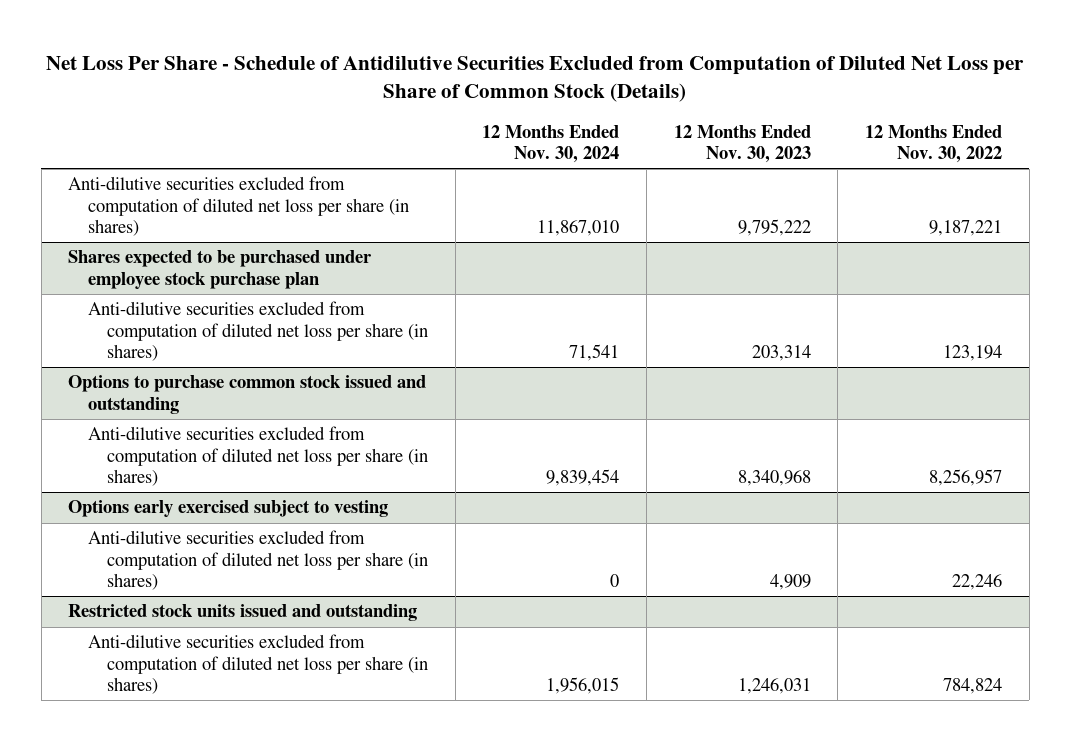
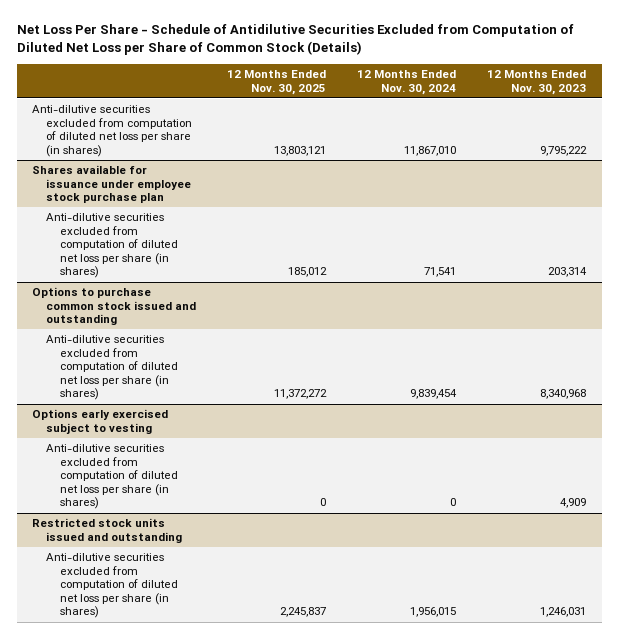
- | 12 Months Ended Nov. 30, 2024 | 12 Months Ended Nov. 30, 2023 | 12 Months Ended Nov. 30, 2022
+ | 12 Months Ended Nov. 30, 2025 | 12 Months Ended Nov. 30, 2024 | 12 Months Ended Nov. 30, 2023
- Shares expected to be purchased under employee stock purchase plan
+ Shares available for issuance under employee stock purchase plan

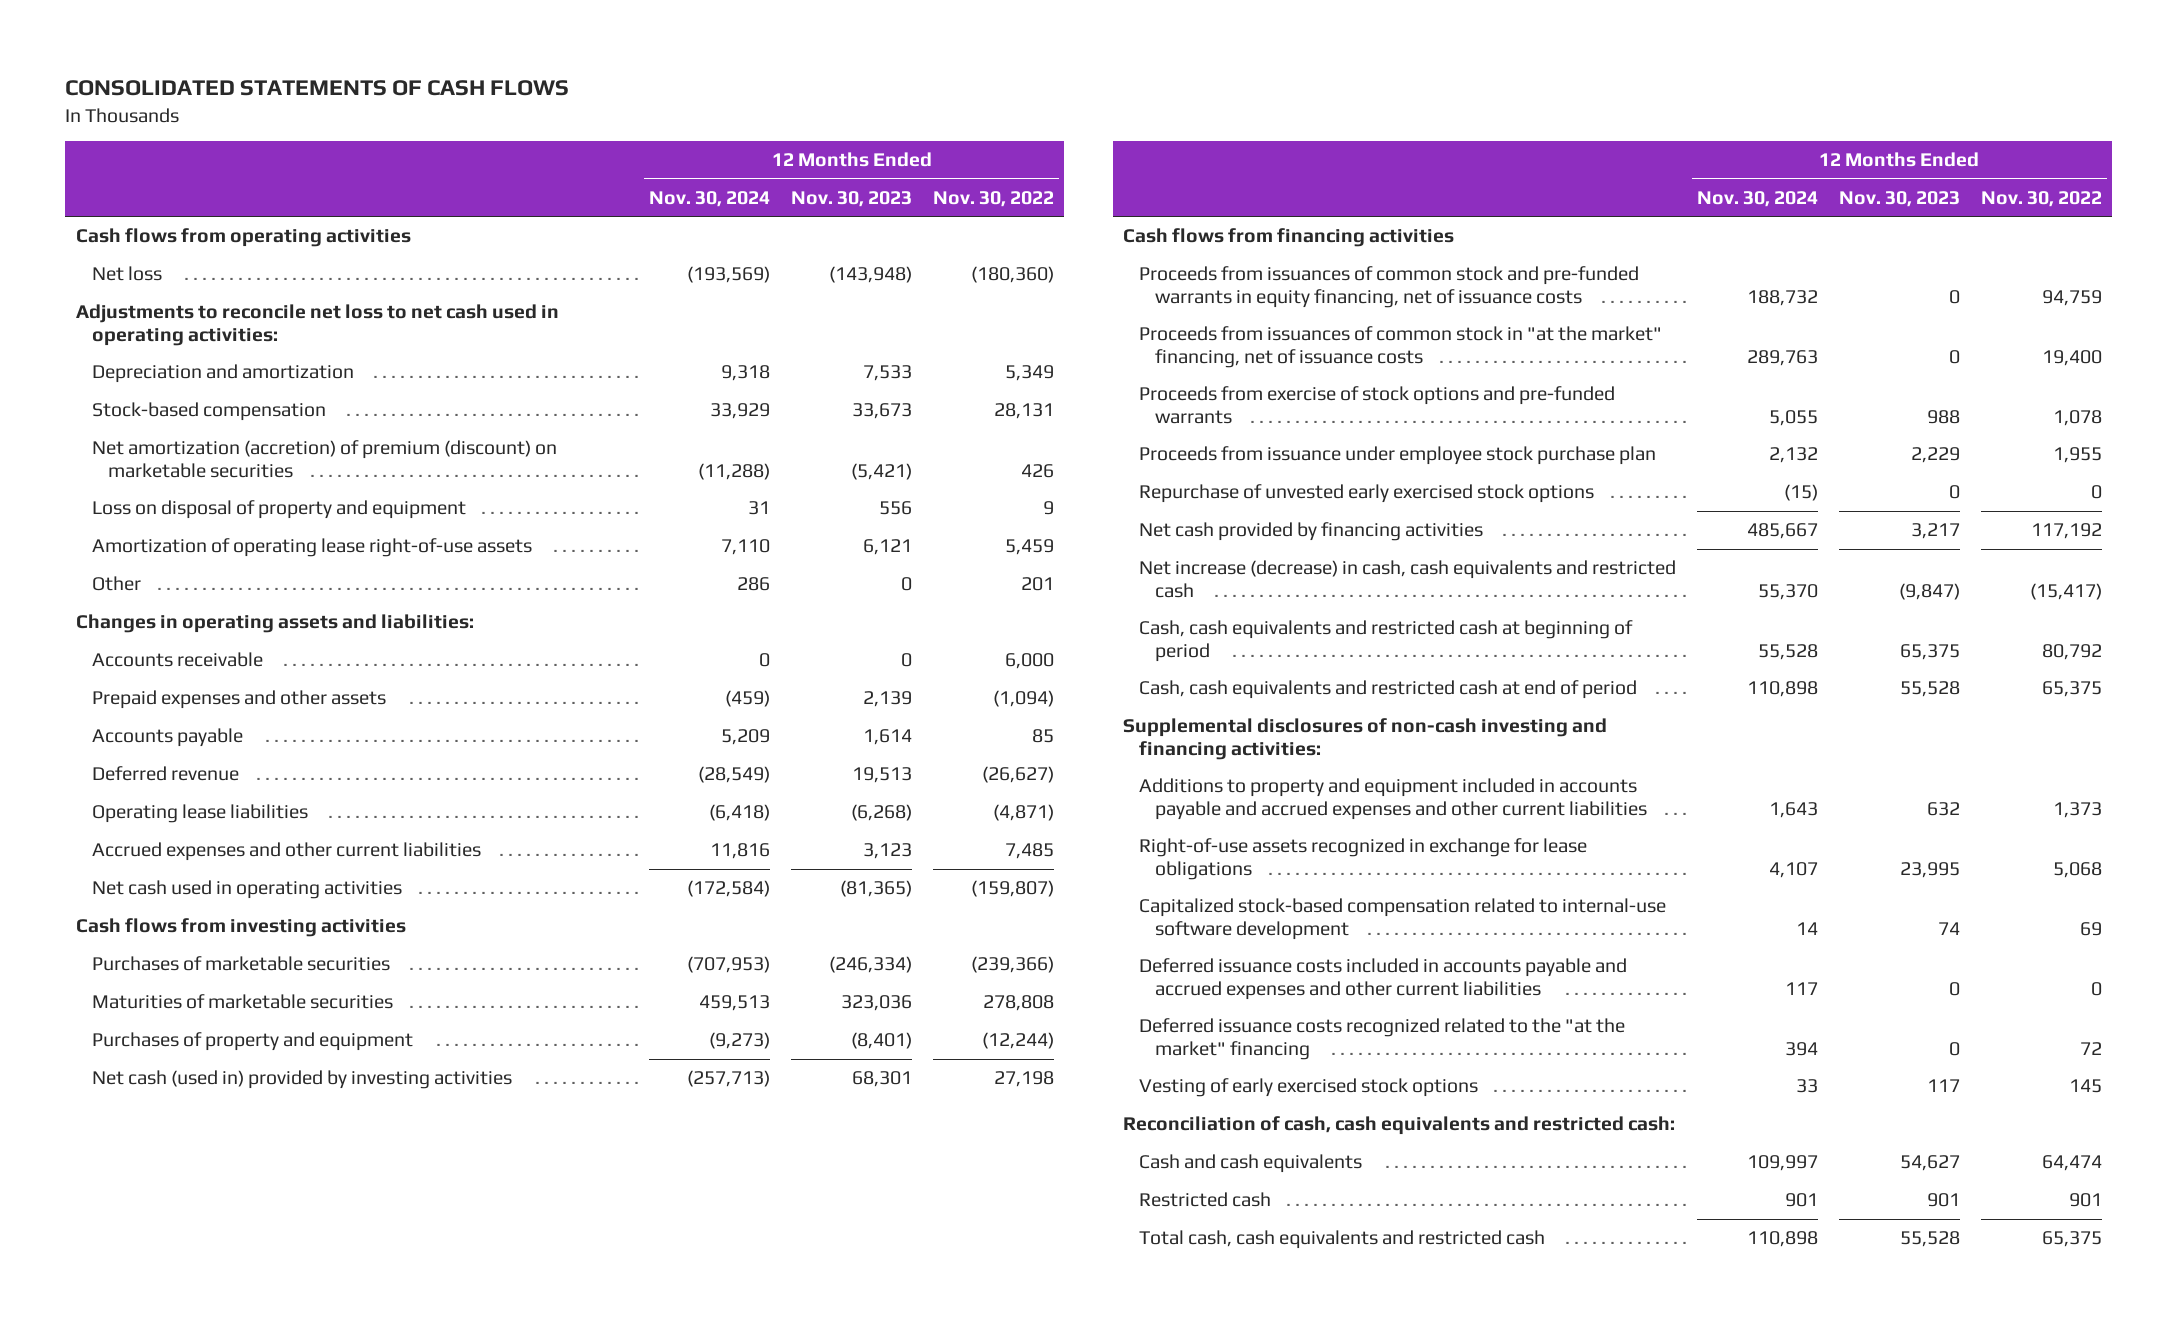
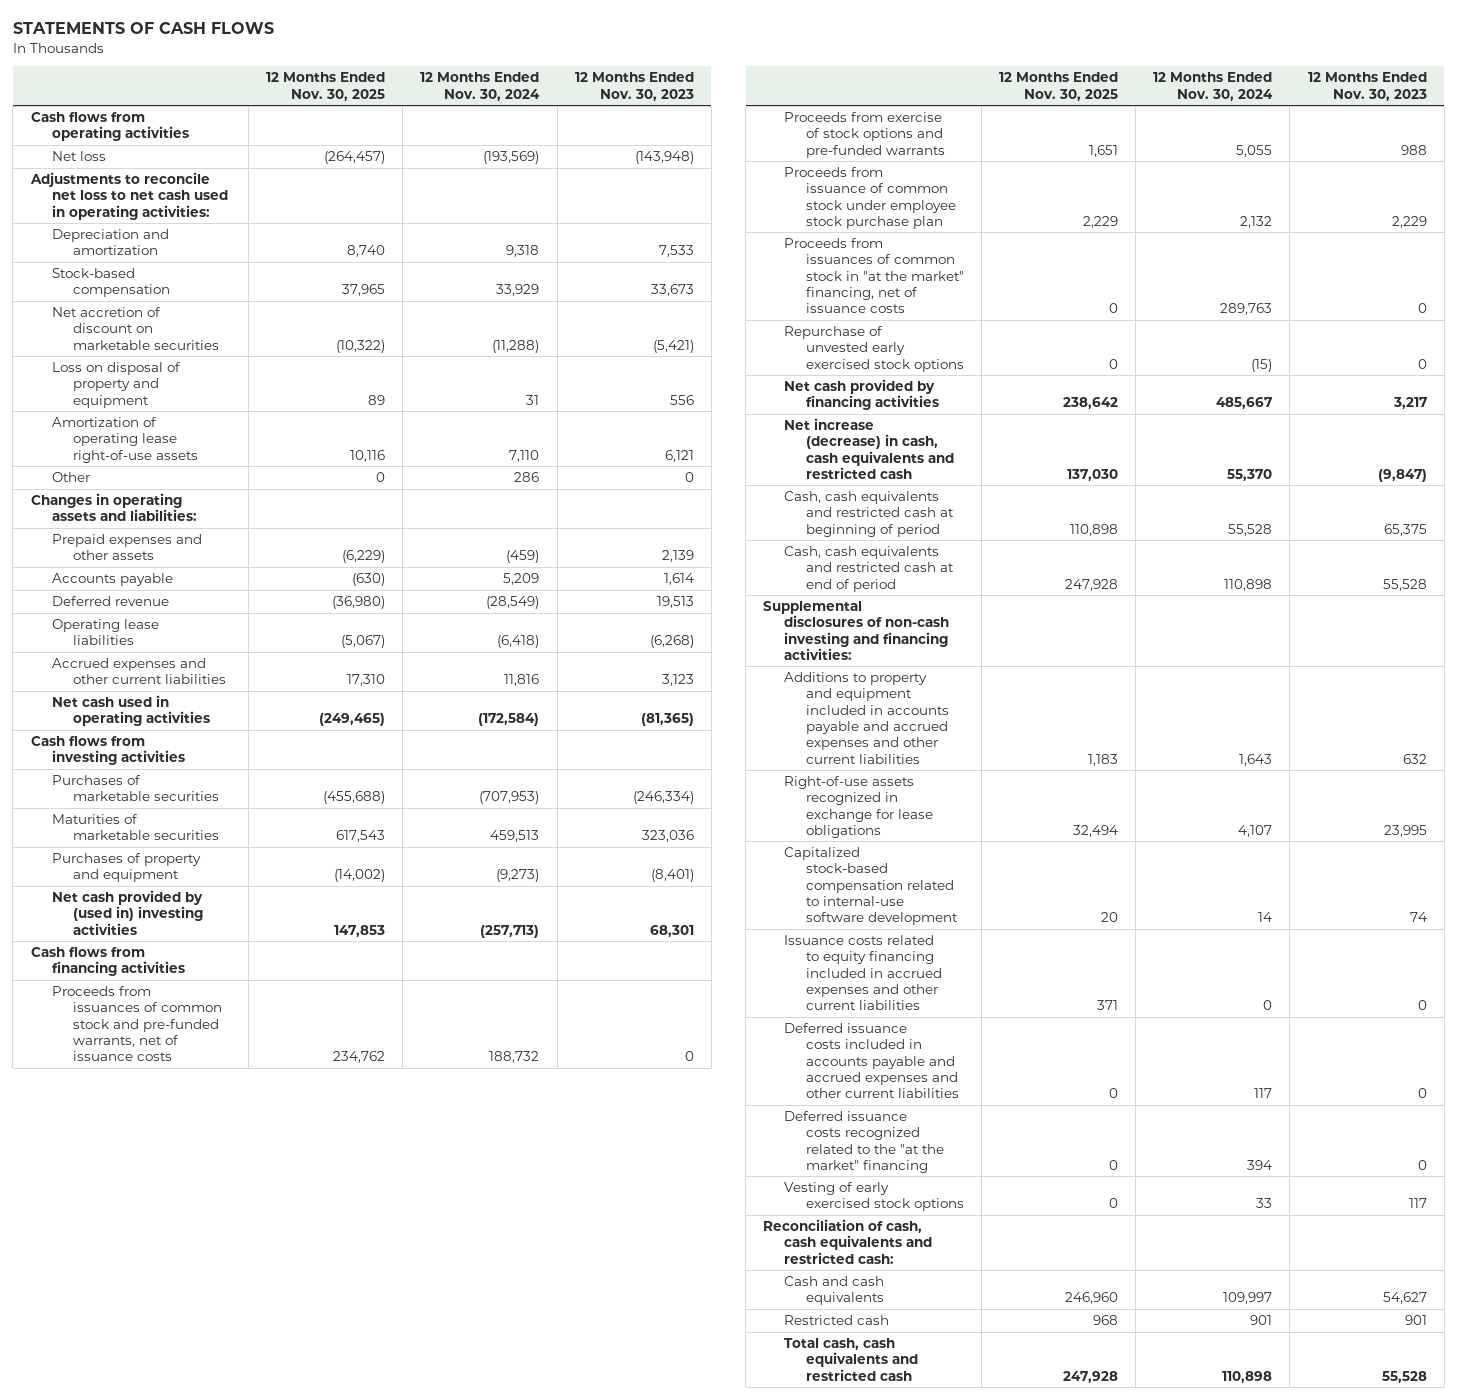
- CONSOLIDATED STATEMENTS OF CASH FLOWS
+ STATEMENTS OF CASH FLOWS
- | 12 Months Ended Nov. 30, 2024 | 12 Months Ended Nov. 30, 2023 | 12 Months Ended Nov. 30, 2022
+ | 12 Months Ended Nov. 30, 2025 | 12 Months Ended Nov. 30, 2024 | 12 Months Ended Nov. 30, 2023
- Net amortization (accretion) of premium (discount) on marketable securities | (11,288) | (5,421) | 426
+ Net accretion of discount on marketable securities | (10,322) | (11,288) | (5,421)
- Accounts receivable | 0 | 0 | 6,000
- Net cash (used in) provided by investing activities | (257,713) | 68,301 | 27,198
+ Net cash provided by (used in) investing activities | 147,853 | (257,713) | 68,301
- Proceeds from issuances of common stock and pre-funded warrants in equity financing, net of issuance costs | 188,732 | 0 | 94,759
+ Proceeds from issuances of common stock and pre-funded warrants, net of issuance costs | 234,762 | 188,732 | 0
- Proceeds from issuance under employee stock purchase plan | 2,132 | 2,229 | 1,955
+ Proceeds from issuance of common stock under employee stock purchase plan | 2,229 | 2,132 | 2,229
moved down: Proceeds from issuances of common stock in "at the market" financing, net of issuance costs | 0 | 289,763 | 0
+ Issuance costs related to equity financing included in accrued expenses and other current liabilities | 371 | 0 | 0

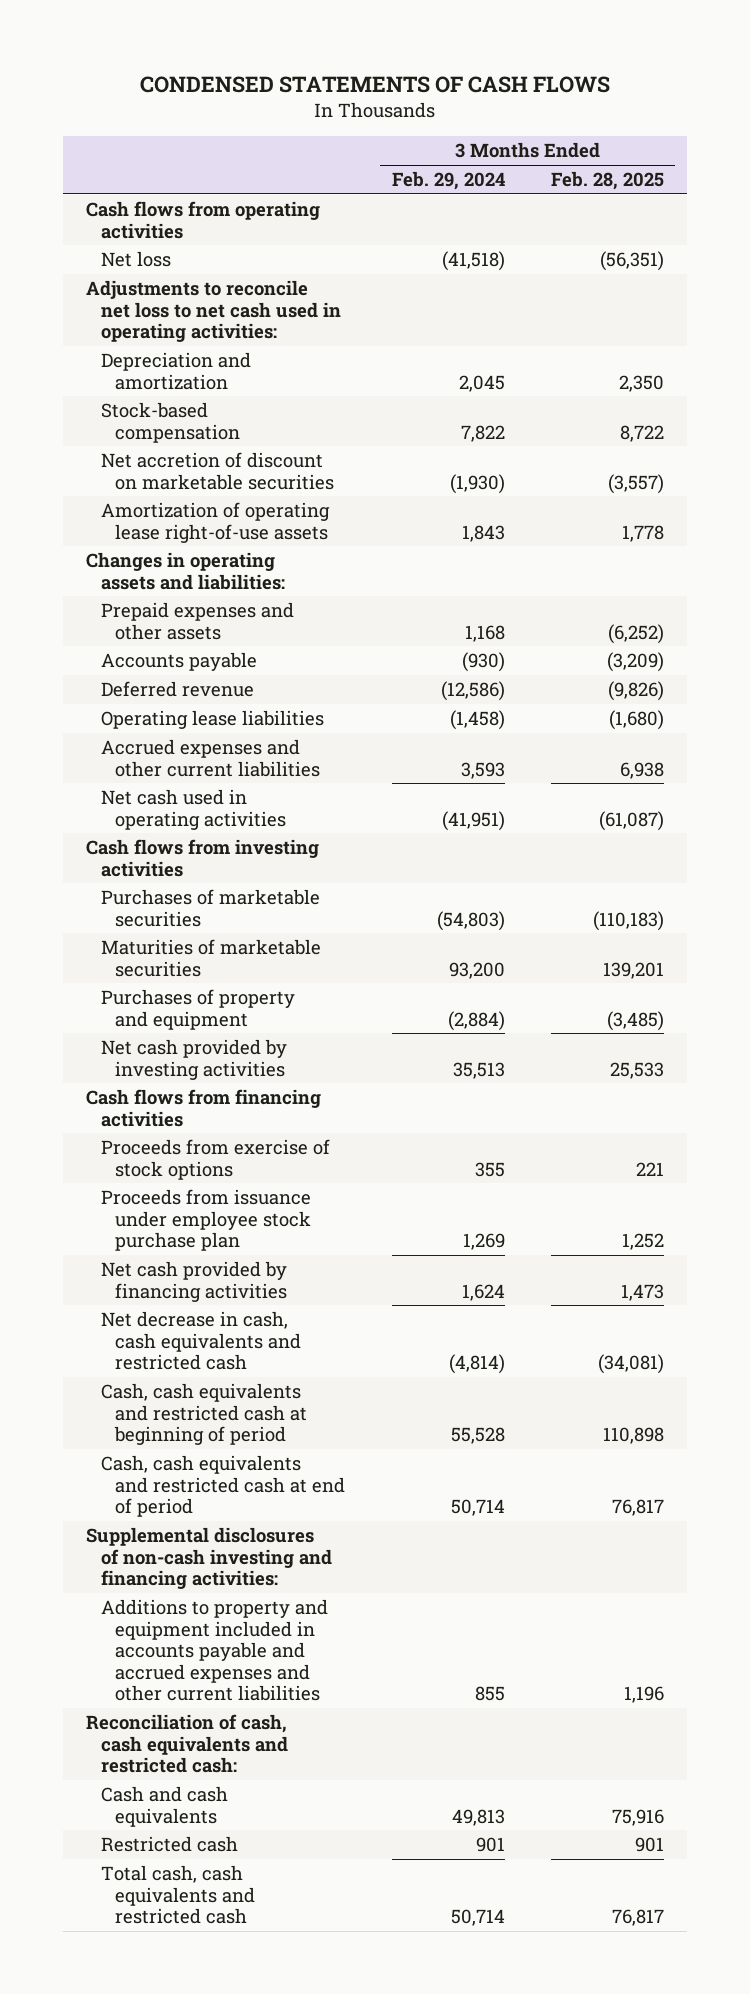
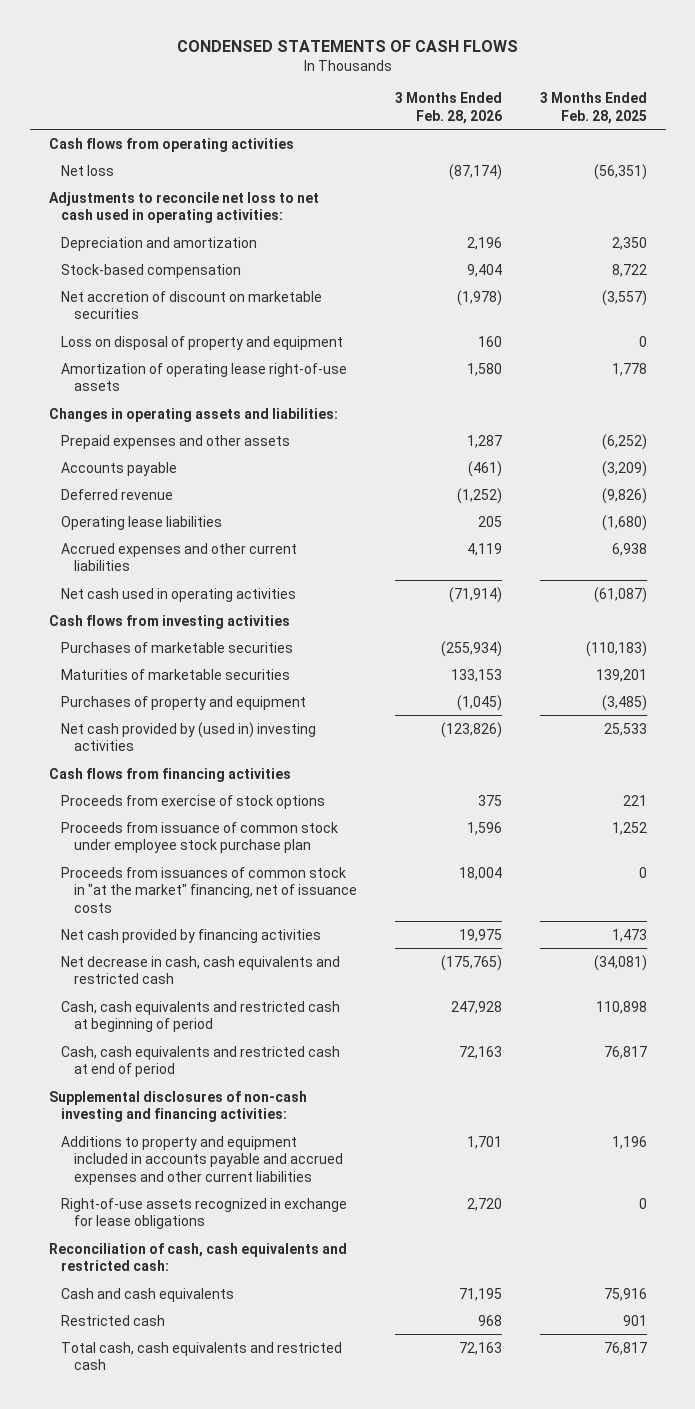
- | 3 Months Ended Feb. 29, 2024 | 3 Months Ended Feb. 28, 2025
+ | 3 Months Ended Feb. 28, 2026 | 3 Months Ended Feb. 28, 2025
+ Loss on disposal of property and equipment | 160 | 0
- Net cash provided by investing activities | 35,513 | 25,533
+ Net cash provided by (used in) investing activities | (123,826) | 25,533
- Proceeds from issuance under employee stock purchase plan | 1,269 | 1,252
+ Proceeds from issuance of common stock under employee stock purchase plan | 1,596 | 1,252
+ Proceeds from issuances of common stock in "at the market" financing, net of issuance costs | 18,004 | 0
+ Right-of-use assets recognized in exchange for lease obligations | 2,720 | 0

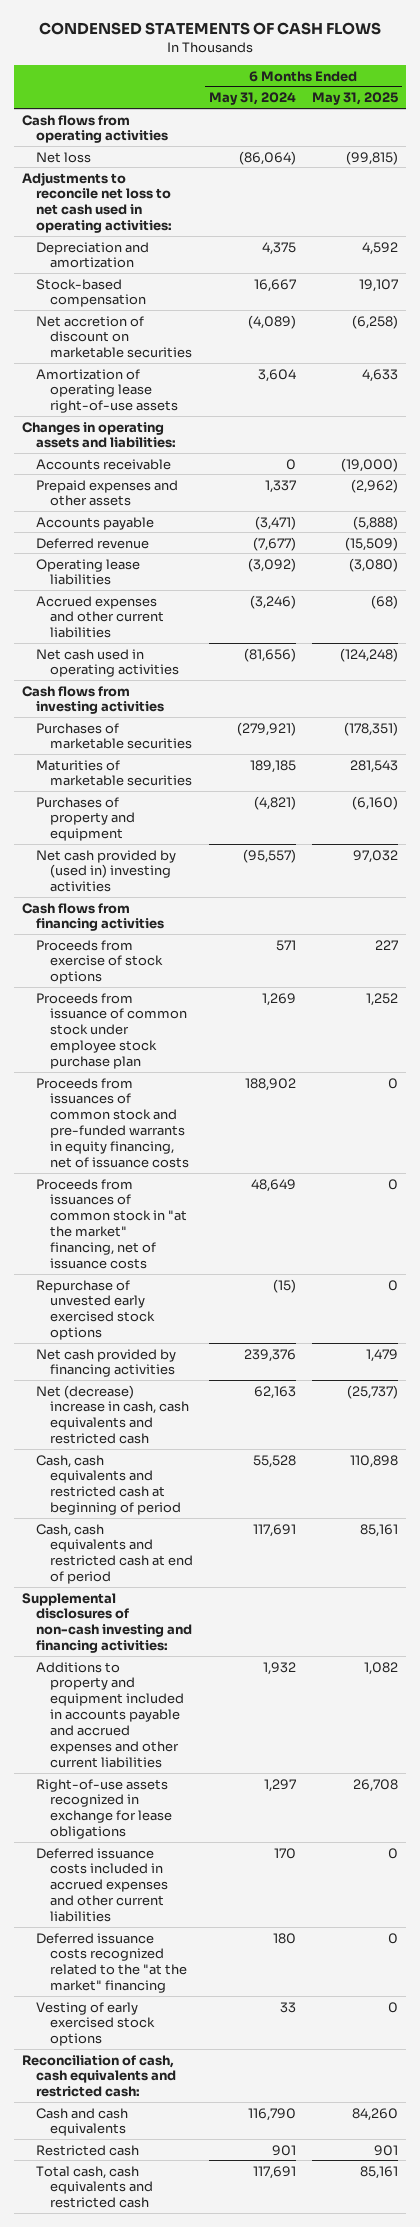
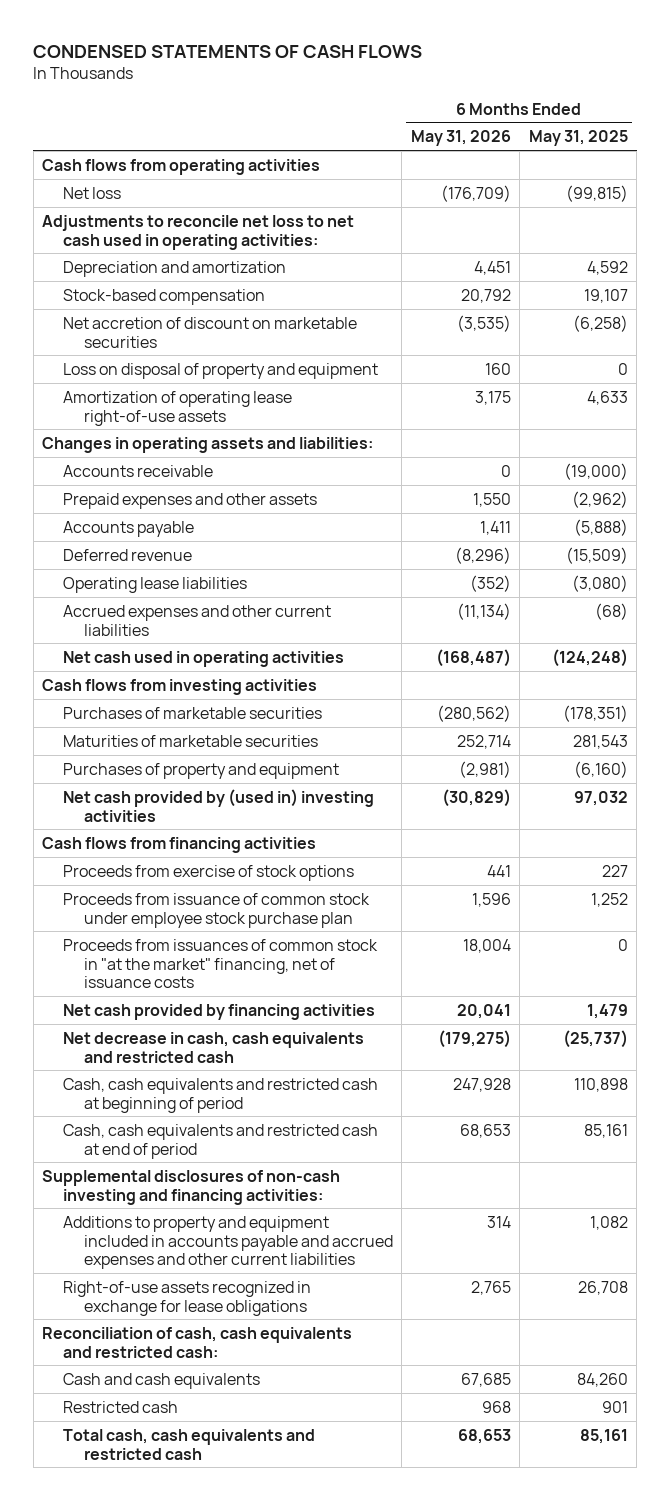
- | 6 Months Ended May 31, 2024 | 6 Months Ended May 31, 2025
+ | 6 Months Ended May 31, 2026 | 6 Months Ended May 31, 2025
+ Loss on disposal of property and equipment | 160 | 0
- Proceeds from issuances of common stock and pre-funded warrants in equity financing, net of issuance costs | 188,902 | 0
- Repurchase of unvested early exercised stock options | (15) | 0
- Net (decrease) increase in cash, cash equivalents and restricted cash | 62,163 | (25,737)
+ Net decrease in cash, cash equivalents and restricted cash | (179,275) | (25,737)
- Deferred issuance costs included in accrued expenses and other current liabilities | 170 | 0
- Deferred issuance costs recognized related to the "at the market" financing | 180 | 0
- Vesting of early exercised stock options | 33 | 0

